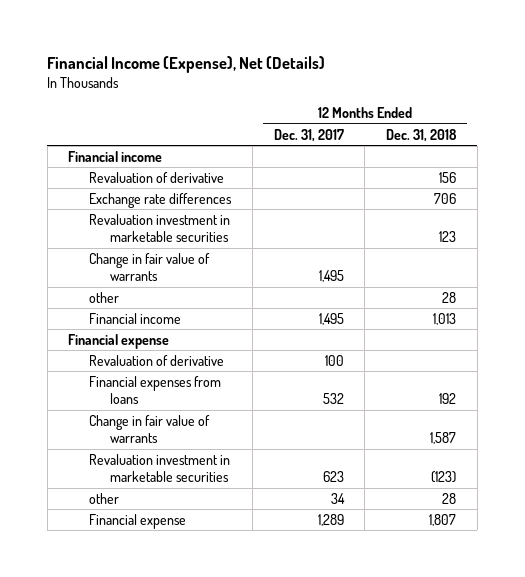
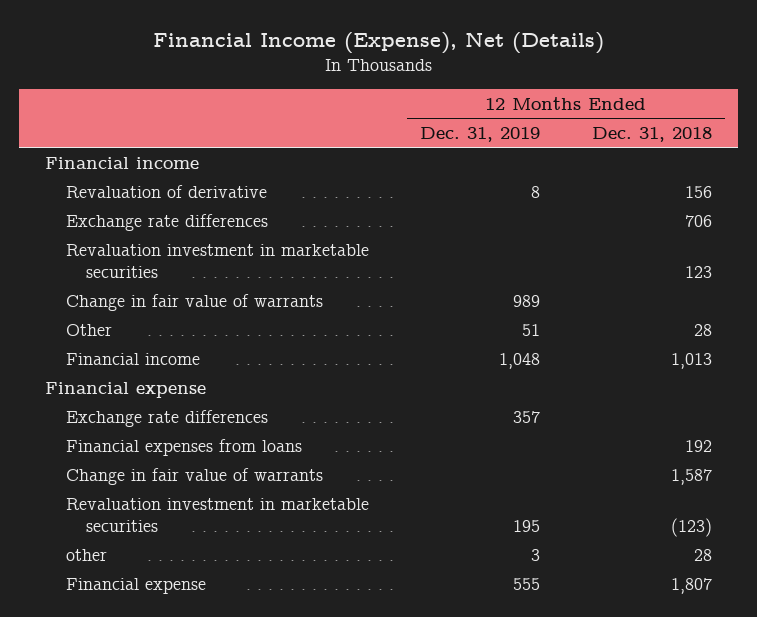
- | 12 Months Ended Dec. 31, 2017 | 12 Months Ended Dec. 31, 2018
+ | 12 Months Ended Dec. 31, 2019 | 12 Months Ended Dec. 31, 2018
- other | | 28
+ Other | 51 | 28
- Revaluation of derivative | 100 |
+ Exchange rate differences | 357 |

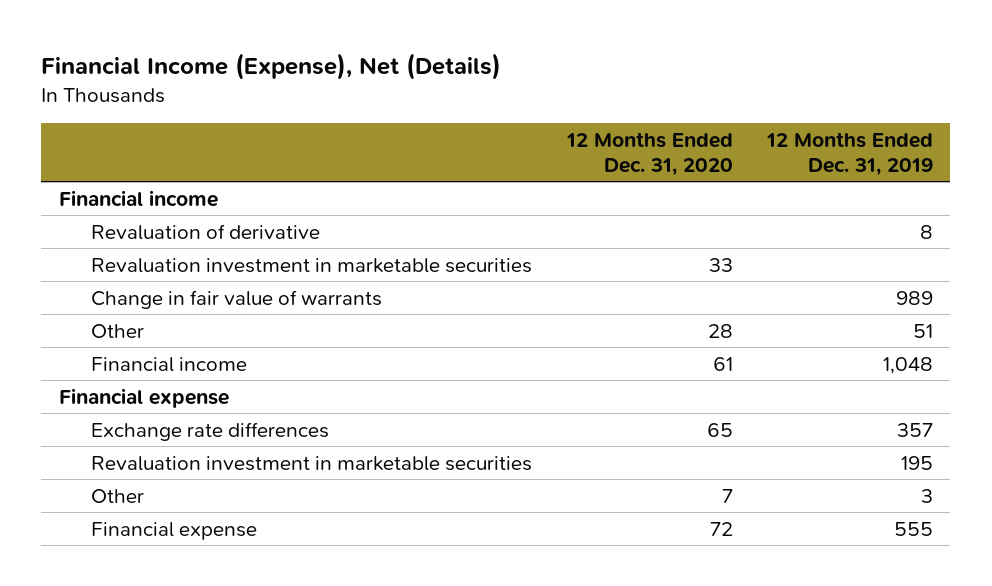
- | 12 Months Ended Dec. 31, 2019 | 12 Months Ended Dec. 31, 2018
+ | 12 Months Ended Dec. 31, 2020 | 12 Months Ended Dec. 31, 2019
- Exchange rate differences | | 706
- Financial expenses from loans | | 192
- Change in fair value of warrants | | 1,587
- other | 3 | 28
+ Other | 7 | 3

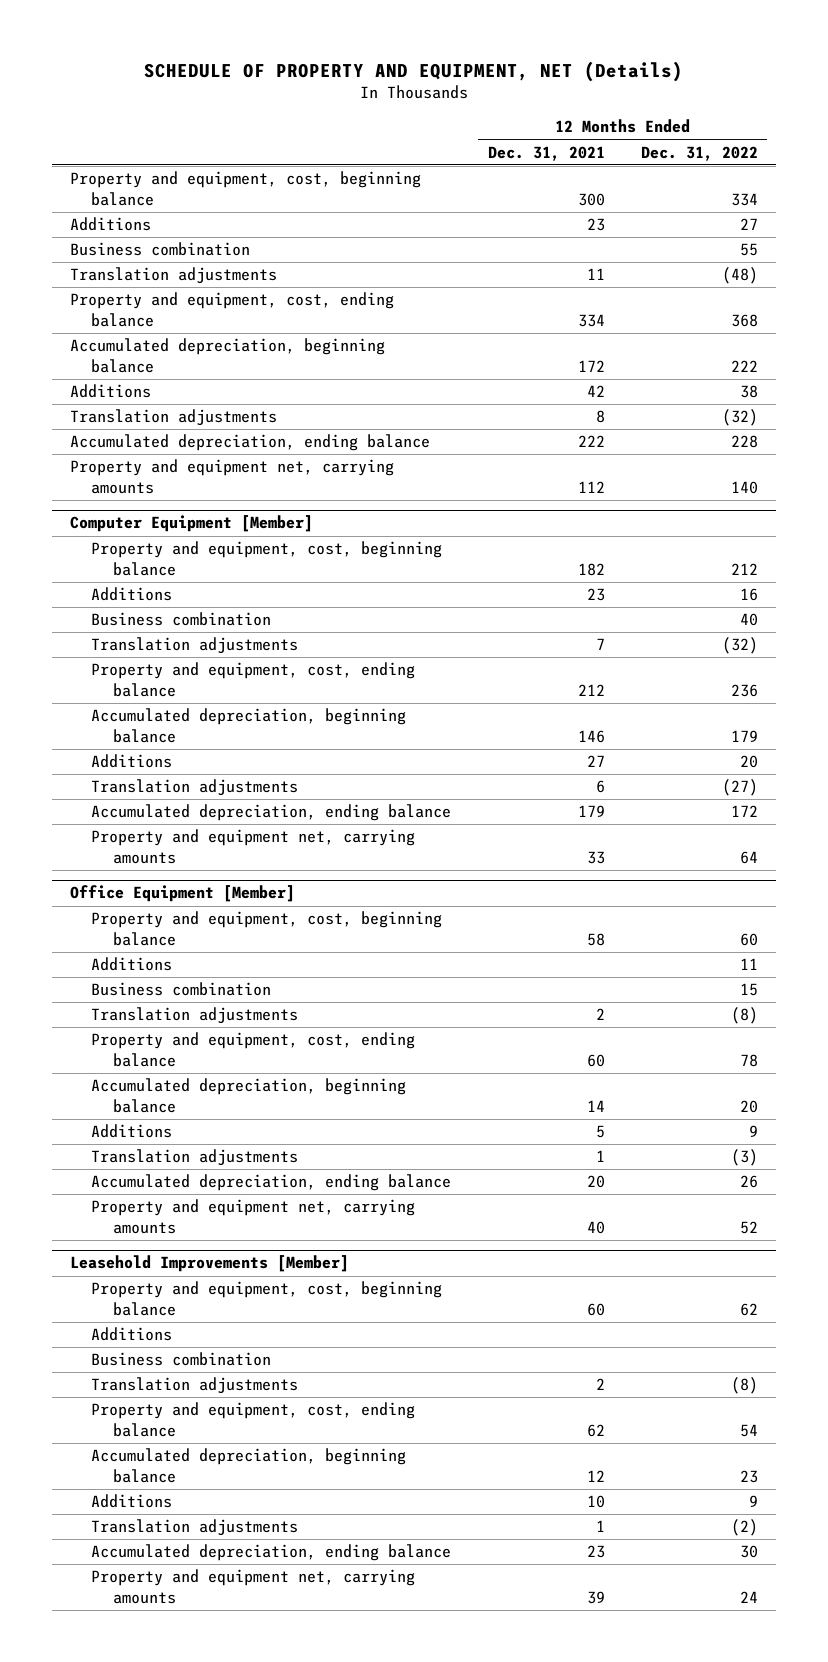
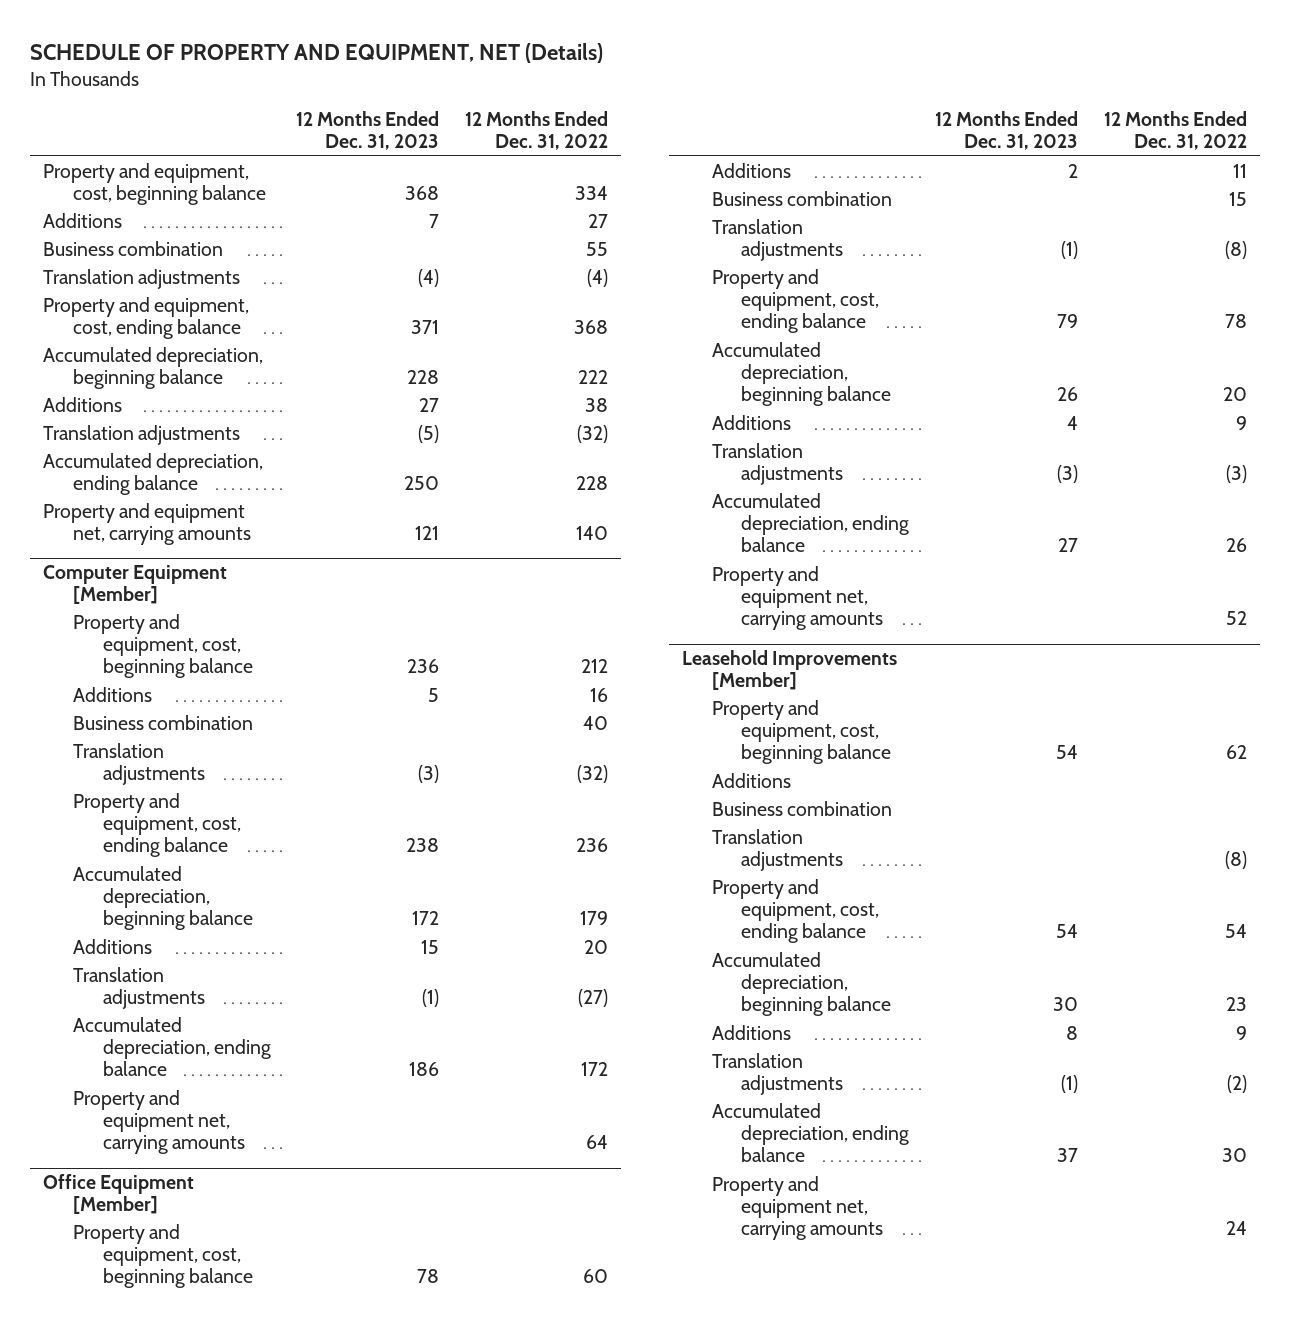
- | 12 Months Ended Dec. 31, 2021 | 12 Months Ended Dec. 31, 2022
+ | 12 Months Ended Dec. 31, 2023 | 12 Months Ended Dec. 31, 2022
- Translation adjustments | 11 | (48)
+ Translation adjustments | (4) | (4)

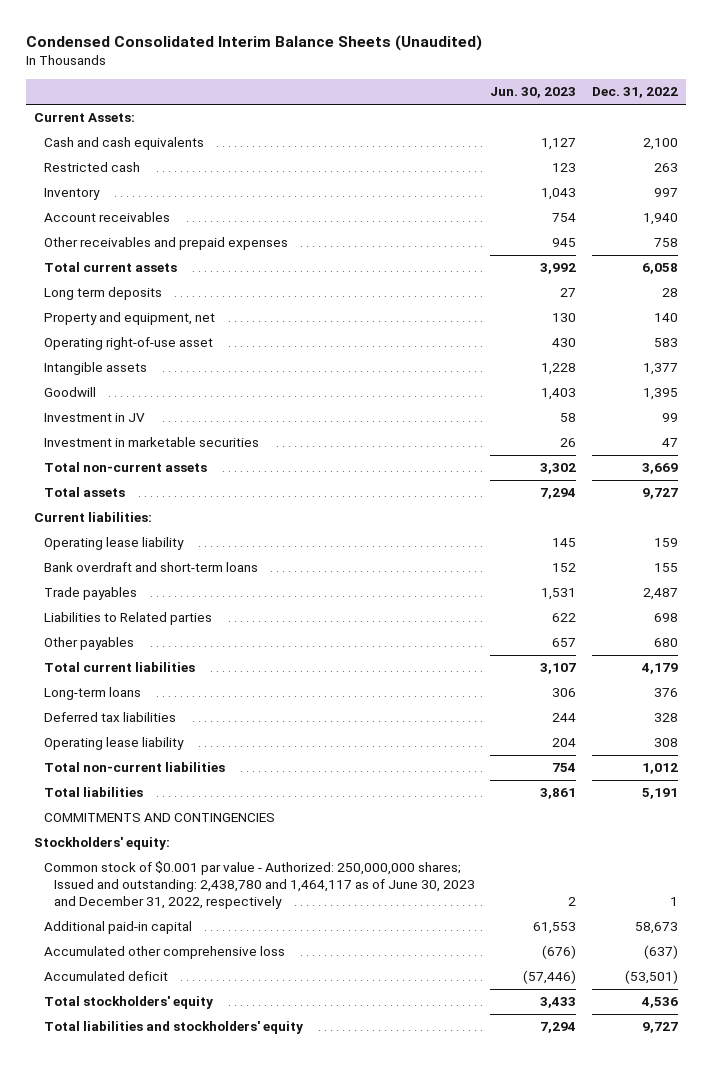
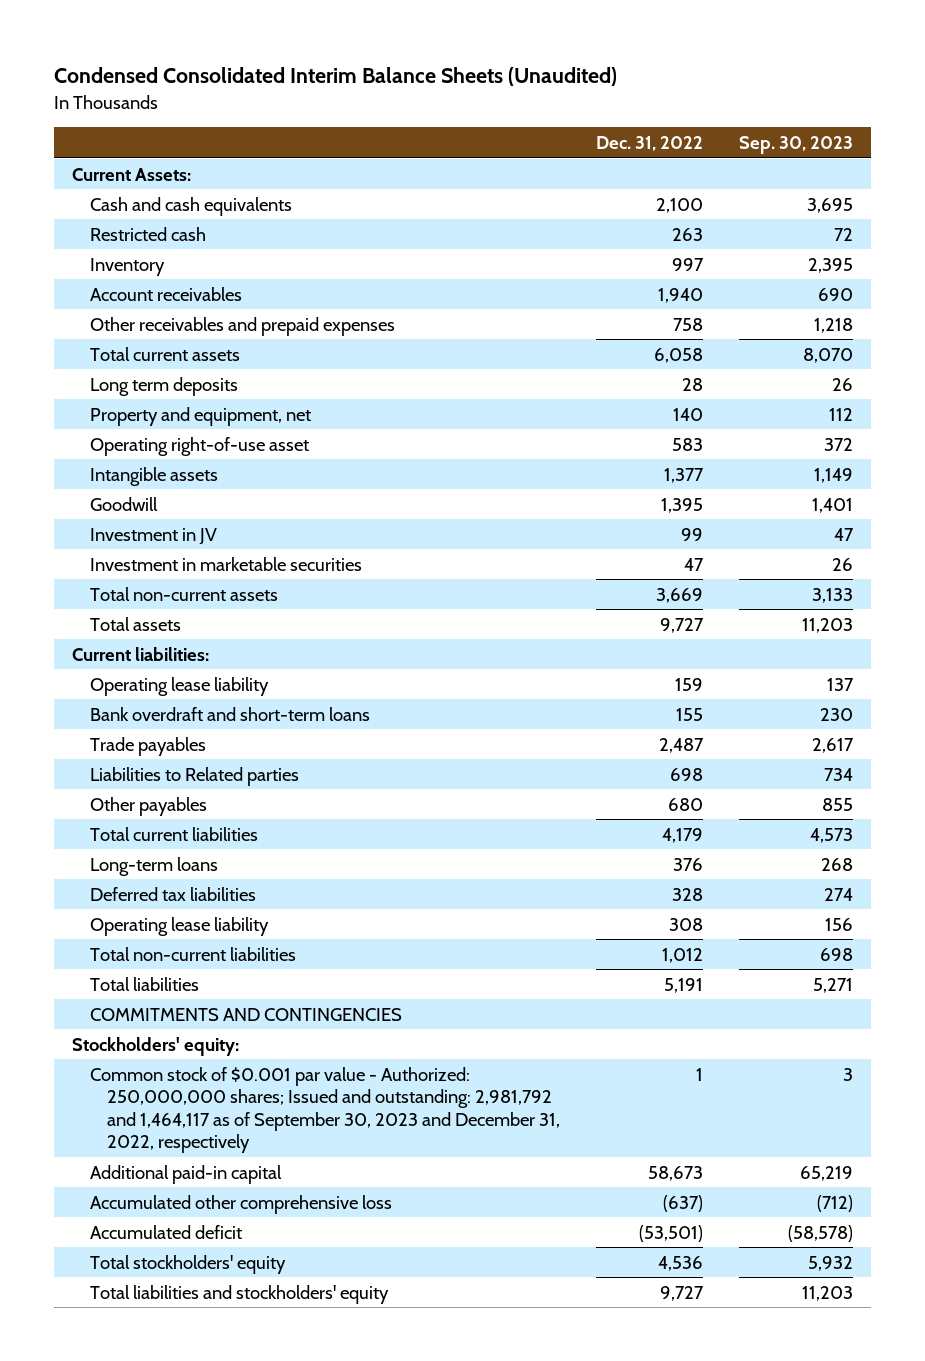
- | Jun. 30, 2023 | Dec. 31, 2022
+ | Dec. 31, 2022 | Sep. 30, 2023
- Common stock of $0.001 par value - Authorized: 250,000,000 shares; Issued and outstanding: 2,438,780 and 1,464,117 as of June 30, 2023 and December 31, 2022, respectively | 2 | 1
+ Common stock of $0.001 par value - Authorized: 250,000,000 shares; Issued and outstanding: 2,981,792 and 1,464,117 as of September 30, 2023 and December 31, 2022, respectively | 1 | 3

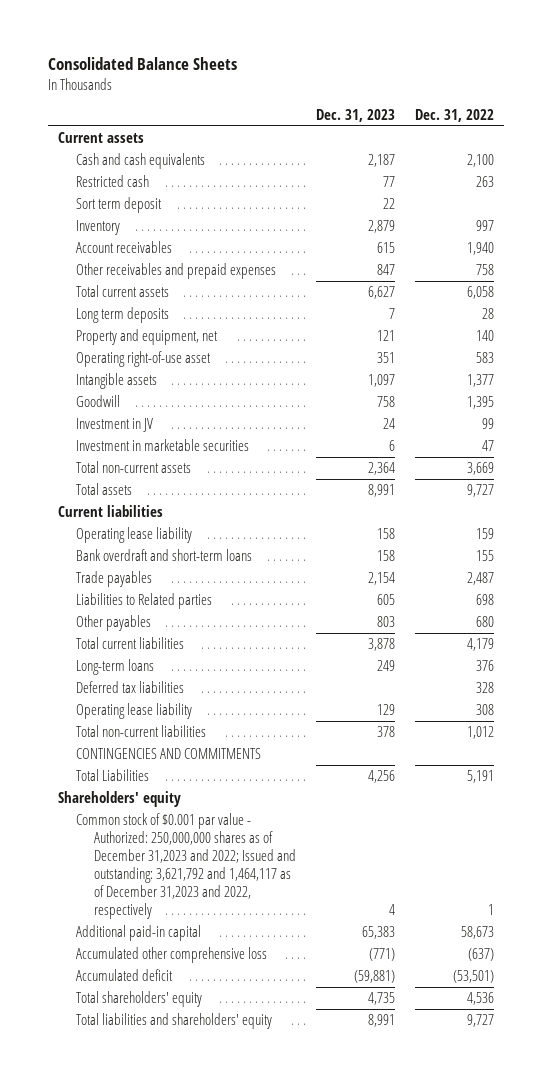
- Condensed Consolidated Interim Balance Sheets (Unaudited)
+ Consolidated Balance Sheets
- | Dec. 31, 2022 | Sep. 30, 2023
+ | Dec. 31, 2023 | Dec. 31, 2022
- Current Assets:
+ Current assets
+ Sort term deposit | 22 |
- Current liabilities:
+ Current liabilities
- Total liabilities | 5,191 | 5,271
- COMMITMENTS AND CONTINGENCIES
- Stockholders' equity:
- Common stock of $0.001 par value - Authorized: 250,000,000 shares; Issued and outstanding: 2,981,792 and 1,464,117 as of September 30, 2023 and December 31, 2022, respectively | 1 | 3
+ CONTINGENCIES AND COMMITMENTS
+ Total Liabilities | 4,256 | 5,191
+ Shareholders' equity
+ Common stock of $0.001 par value - Authorized: 250,000,000 shares as of December 31,2023 and 2022; Issued and outstanding: 3,621,792 and 1,464,117 as of December 31,2023 and 2022, respectively | 4 | 1
- Total stockholders' equity | 4,536 | 5,932
- Total liabilities and stockholders' equity | 9,727 | 11,203
+ Total shareholders' equity | 4,735 | 4,536
+ Total liabilities and shareholders' equity | 8,991 | 9,727

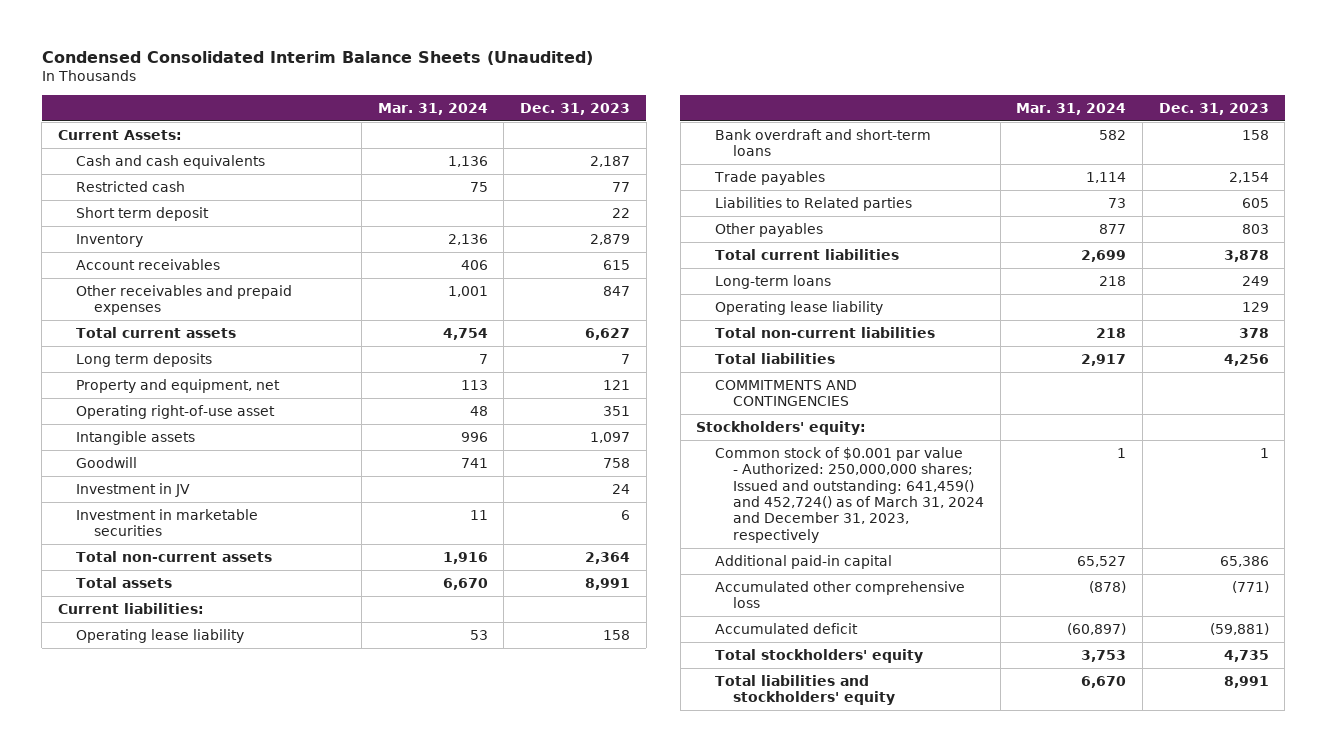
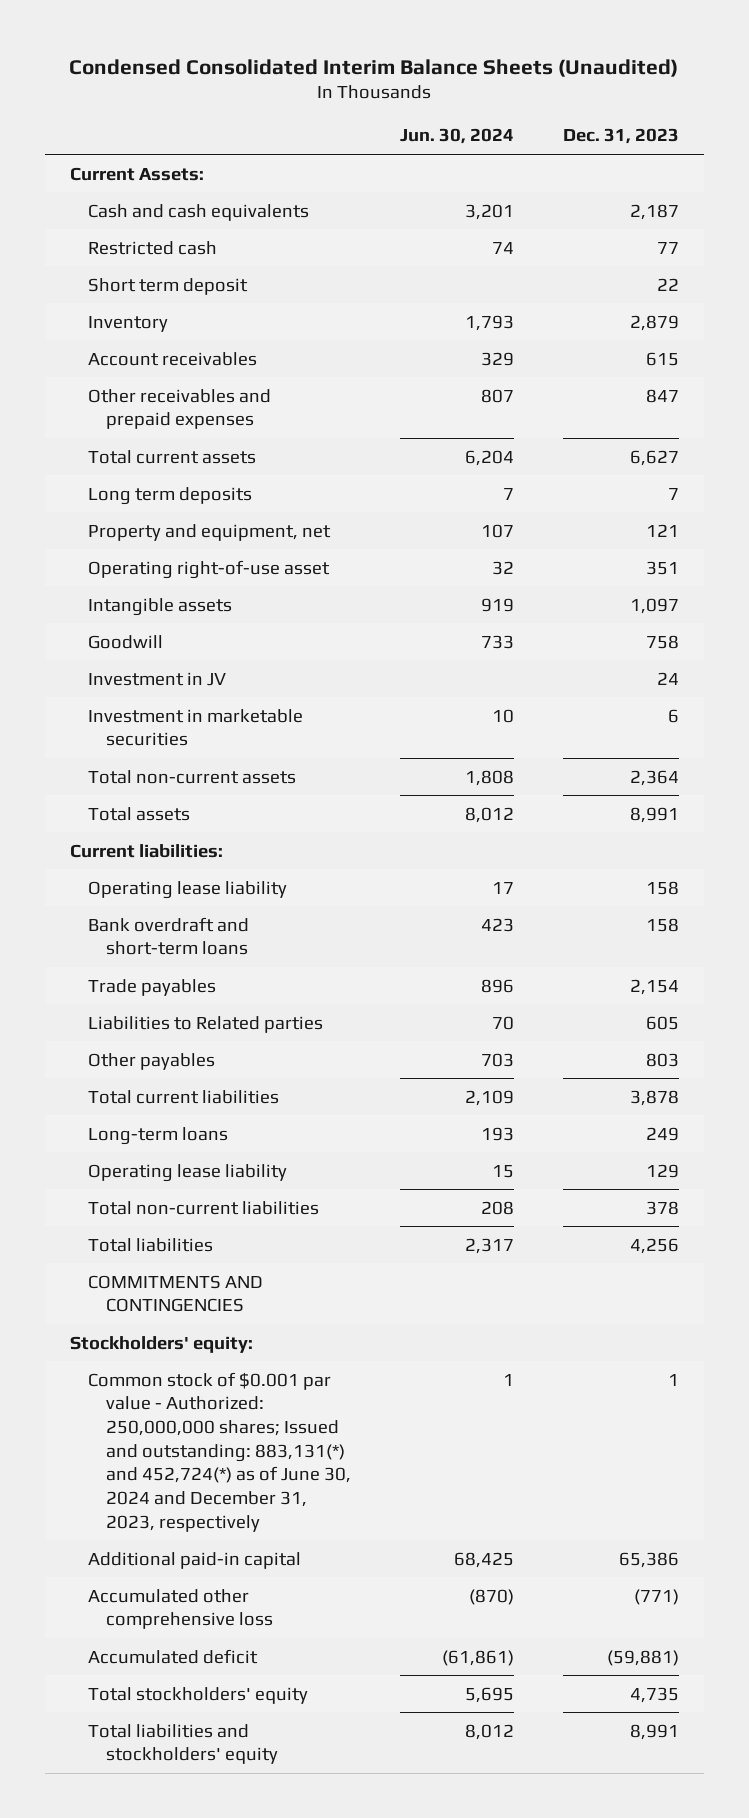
- | Mar. 31, 2024 | Dec. 31, 2023
+ | Jun. 30, 2024 | Dec. 31, 2023
- Common stock of $0.001 par value - Authorized: 250,000,000 shares; Issued and outstanding: 641,459() and 452,724() as of March 31, 2024 and December 31, 2023, respectively | 1 | 1
+ Common stock of $0.001 par value - Authorized: 250,000,000 shares; Issued and outstanding: 883,131(*) and 452,724(*) as of June 30, 2024 and December 31, 2023, respectively | 1 | 1

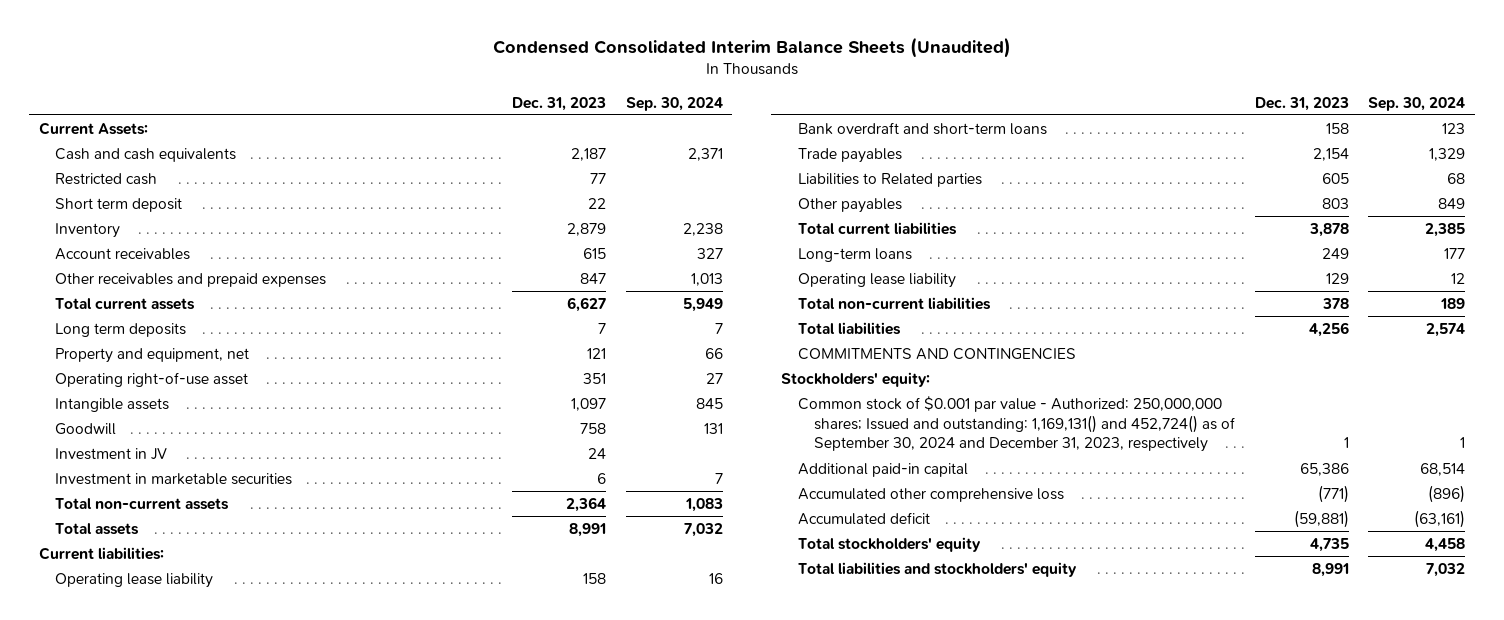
- | Jun. 30, 2024 | Dec. 31, 2023
+ | Dec. 31, 2023 | Sep. 30, 2024
- Common stock of $0.001 par value - Authorized: 250,000,000 shares; Issued and outstanding: 883,131(*) and 452,724(*) as of June 30, 2024 and December 31, 2023, respectively | 1 | 1
+ Common stock of $0.001 par value - Authorized: 250,000,000 shares; Issued and outstanding: 1,169,131() and 452,724() as of September 30, 2024 and December 31, 2023, respectively | 1 | 1

